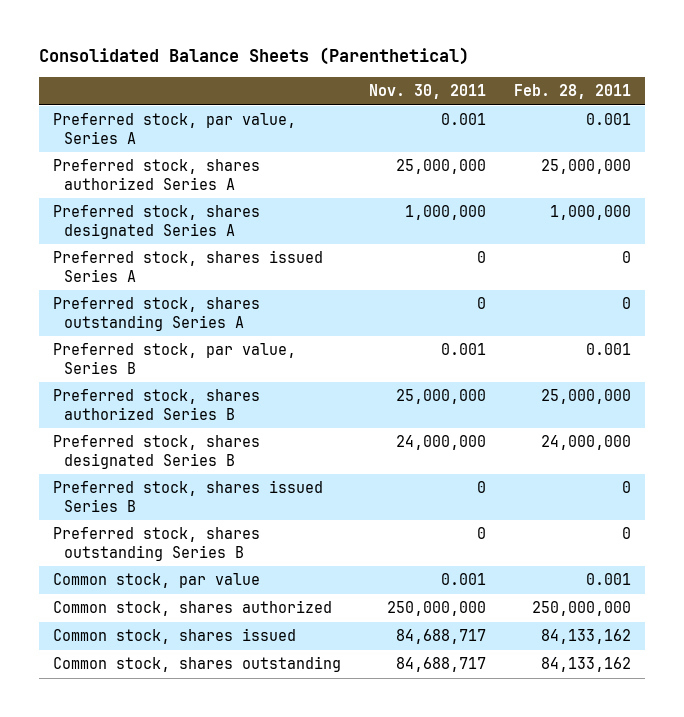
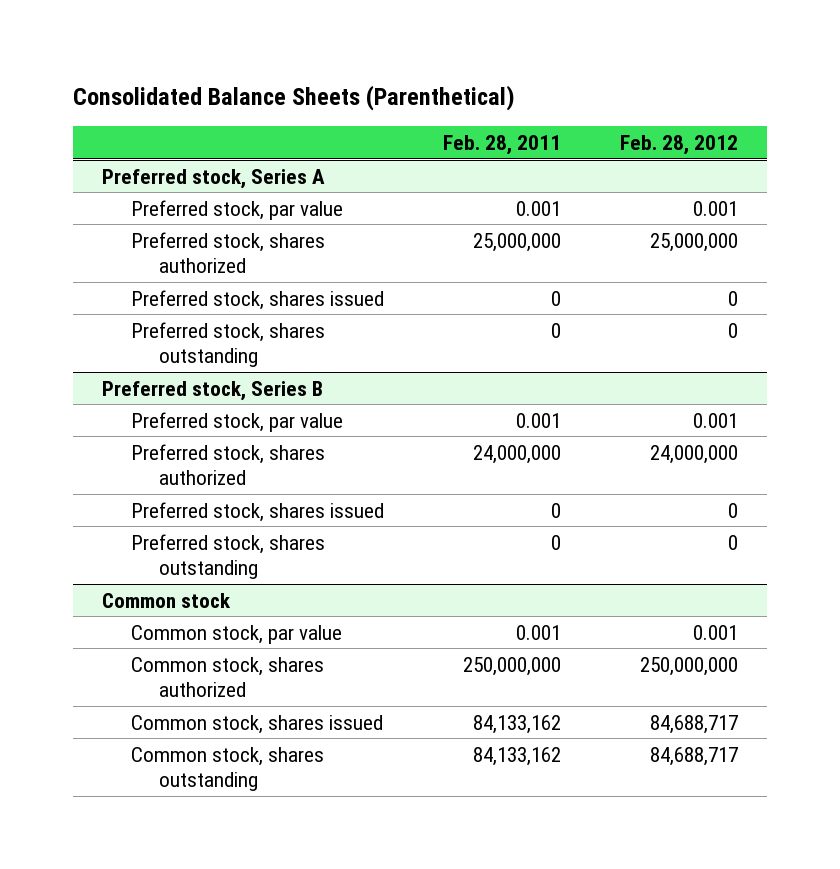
- | Nov. 30, 2011 | Feb. 28, 2011
+ | Feb. 28, 2011 | Feb. 28, 2012
- Preferred stock, par value, Series A | 0.001 | 0.001
- Preferred stock, shares authorized Series A | 25,000,000 | 25,000,000
- Preferred stock, shares designated Series A | 1,000,000 | 1,000,000
- Preferred stock, shares issued Series A | 0 | 0
- Preferred stock, shares outstanding Series A | 0 | 0
- Preferred stock, par value, Series B | 0.001 | 0.001
- Preferred stock, shares authorized Series B | 25,000,000 | 25,000,000
- Preferred stock, shares designated Series B | 24,000,000 | 24,000,000
- Preferred stock, shares issued Series B | 0 | 0
- Preferred stock, shares outstanding Series B | 0 | 0
+ Preferred stock, Series A
+ Preferred stock, par value | 0.001 | 0.001
+ Preferred stock, shares authorized | 25,000,000 | 25,000,000
+ Preferred stock, shares issued | 0 | 0
+ Preferred stock, shares outstanding | 0 | 0
+ Preferred stock, Series B
+ Preferred stock, par value | 0.001 | 0.001
+ Preferred stock, shares authorized | 24,000,000 | 24,000,000
+ Preferred stock, shares issued | 0 | 0
+ Preferred stock, shares outstanding | 0 | 0
+ Common stock

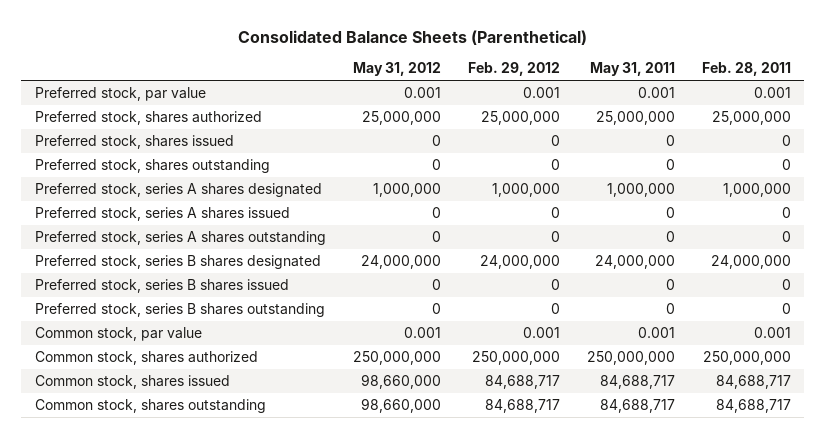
- | Feb. 28, 2011 | Feb. 28, 2012
+ | May 31, 2012 | Feb. 29, 2012 | May 31, 2011 | Feb. 28, 2011
- Preferred stock, Series A
- Preferred stock, Series B
- Preferred stock, par value | 0.001 | 0.001
- Preferred stock, shares authorized | 24,000,000 | 24,000,000
- Preferred stock, shares issued | 0 | 0
- Preferred stock, shares outstanding | 0 | 0
- Common stock
+ Preferred stock, series A shares designated | 1,000,000 | 1,000,000 | 1,000,000 | 1,000,000
+ Preferred stock, series A shares issued | 0 | 0 | 0 | 0
+ Preferred stock, series A shares outstanding | 0 | 0 | 0 | 0
+ Preferred stock, series B shares designated | 24,000,000 | 24,000,000 | 24,000,000 | 24,000,000
+ Preferred stock, series B shares issued | 0 | 0 | 0 | 0
+ Preferred stock, series B shares outstanding | 0 | 0 | 0 | 0
- Common stock, shares issued | 84,133,162 | 84,688,717
- Common stock, shares outstanding | 84,133,162 | 84,688,717
+ Common stock, shares issued | 98,660,000 | 84,688,717 | 84,688,717 | 84,688,717
+ Common stock, shares outstanding | 98,660,000 | 84,688,717 | 84,688,717 | 84,688,717

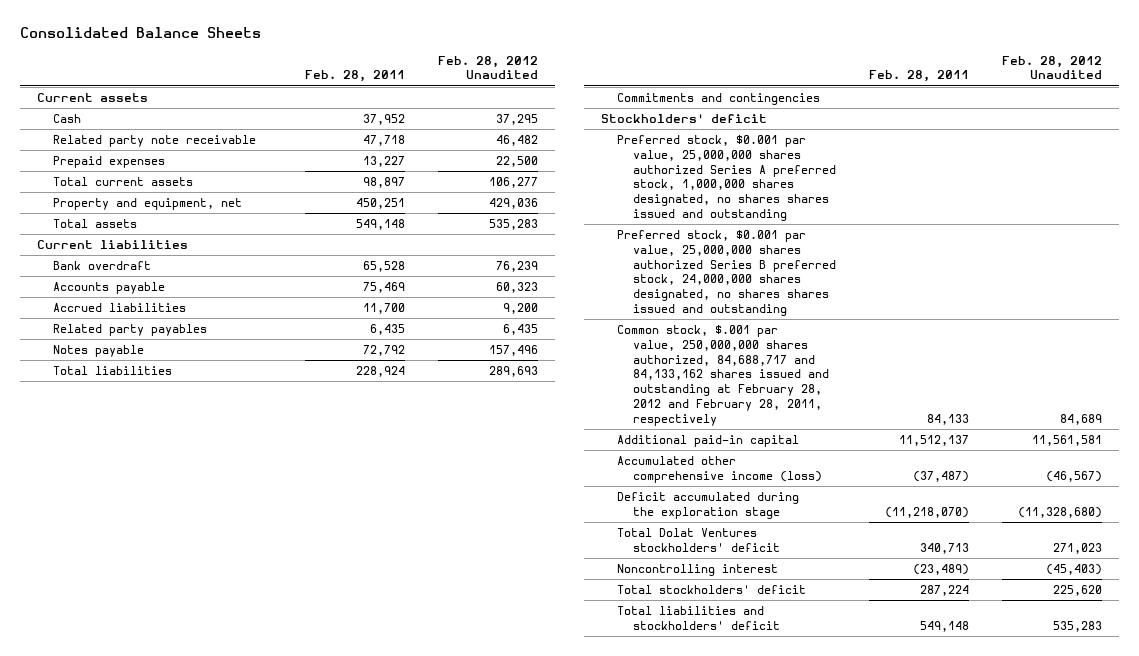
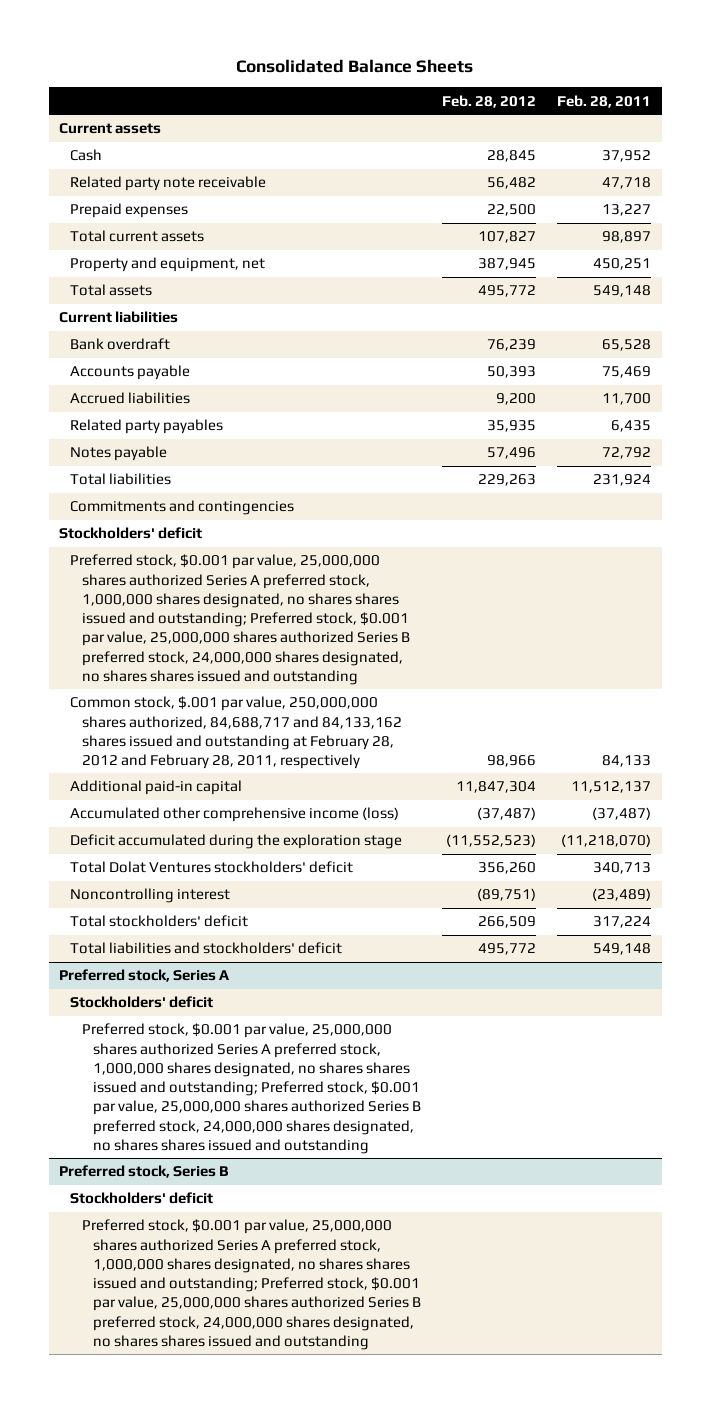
- | Feb. 28, 2011 | Feb. 28, 2012 Unaudited
+ | Feb. 28, 2012 | Feb. 28, 2011
- Total liabilities | 228,924 | 289,693
+ Total liabilities | 229,263 | 231,924
- Preferred stock, $0.001 par value, 25,000,000 shares authorized Series A preferred stock, 1,000,000 shares designated, no shares shares issued and outstanding
- Preferred stock, $0.001 par value, 25,000,000 shares authorized Series B preferred stock, 24,000,000 shares designated, no shares shares issued and outstanding
+ Preferred stock, $0.001 par value, 25,000,000 shares authorized Series A preferred stock, 1,000,000 shares designated, no shares shares issued and outstanding; Preferred stock, $0.001 par value, 25,000,000 shares authorized Series B preferred stock, 24,000,000 shares designated, no shares shares issued and outstanding
- Total stockholders' deficit | 287,224 | 225,620
+ Total stockholders' deficit | 266,509 | 317,224
+ Preferred stock, Series A
+ Stockholders' deficit
+ Preferred stock, $0.001 par value, 25,000,000 shares authorized Series A preferred stock, 1,000,000 shares designated, no shares shares issued and outstanding; Preferred stock, $0.001 par value, 25,000,000 shares authorized Series B preferred stock, 24,000,000 shares designated, no shares shares issued and outstanding
+ Preferred stock, Series B
+ Stockholders' deficit
+ Preferred stock, $0.001 par value, 25,000,000 shares authorized Series A preferred stock, 1,000,000 shares designated, no shares shares issued and outstanding; Preferred stock, $0.001 par value, 25,000,000 shares authorized Series B preferred stock, 24,000,000 shares designated, no shares shares issued and outstanding

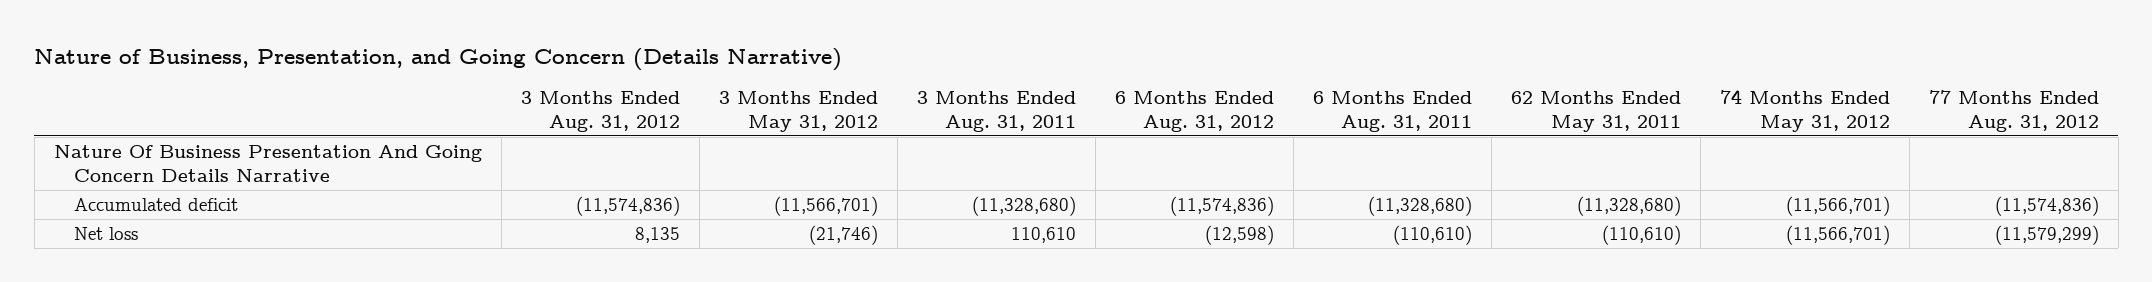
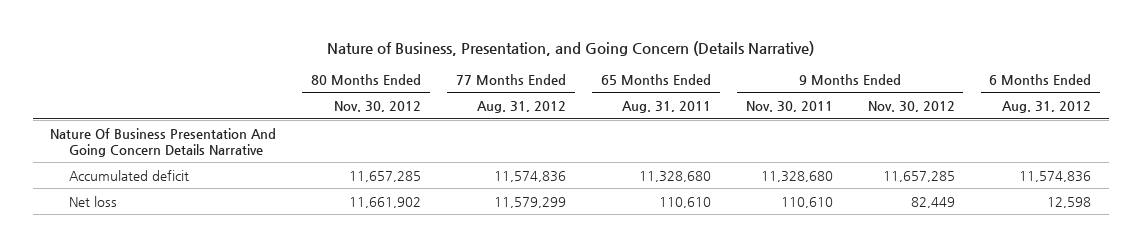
- | 3 Months Ended Aug. 31, 2012 | 3 Months Ended May 31, 2012 | 3 Months Ended Aug. 31, 2011 | 6 Months Ended Aug. 31, 2012 | 6 Months Ended Aug. 31, 2011 | 62 Months Ended May 31, 2011 | 74 Months Ended May 31, 2012 | 77 Months Ended Aug. 31, 2012
+ | 80 Months Ended Nov. 30, 2012 | 77 Months Ended Aug. 31, 2012 | 65 Months Ended Aug. 31, 2011 | 9 Months Ended Nov. 30, 2011 | 9 Months Ended Nov. 30, 2012 | 6 Months Ended Aug. 31, 2012
- Accumulated deficit | (11,574,836) | (11,566,701) | (11,328,680) | (11,574,836) | (11,328,680) | (11,328,680) | (11,566,701) | (11,574,836)
- Net loss | 8,135 | (21,746) | 110,610 | (12,598) | (110,610) | (110,610) | (11,566,701) | (11,579,299)
+ Accumulated deficit | 11,657,285 | 11,574,836 | 11,328,680 | 11,328,680 | 11,657,285 | 11,574,836
+ Net loss | 11,661,902 | 11,579,299 | 110,610 | 110,610 | 82,449 | 12,598

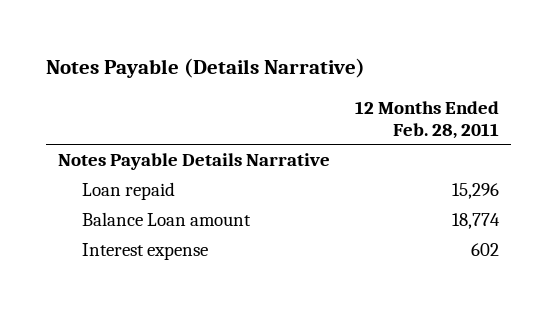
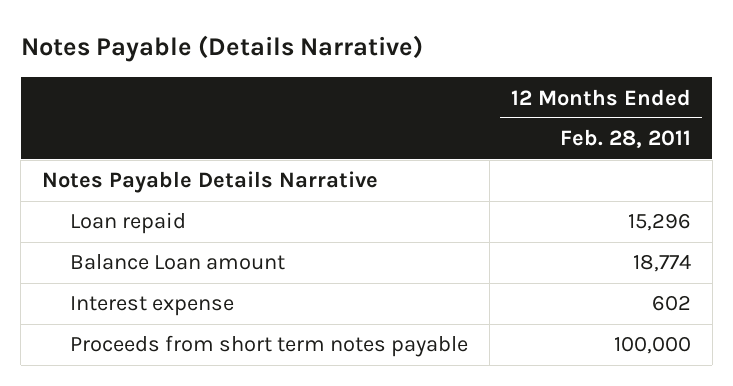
+ Proceeds from short term notes payable | 100,000

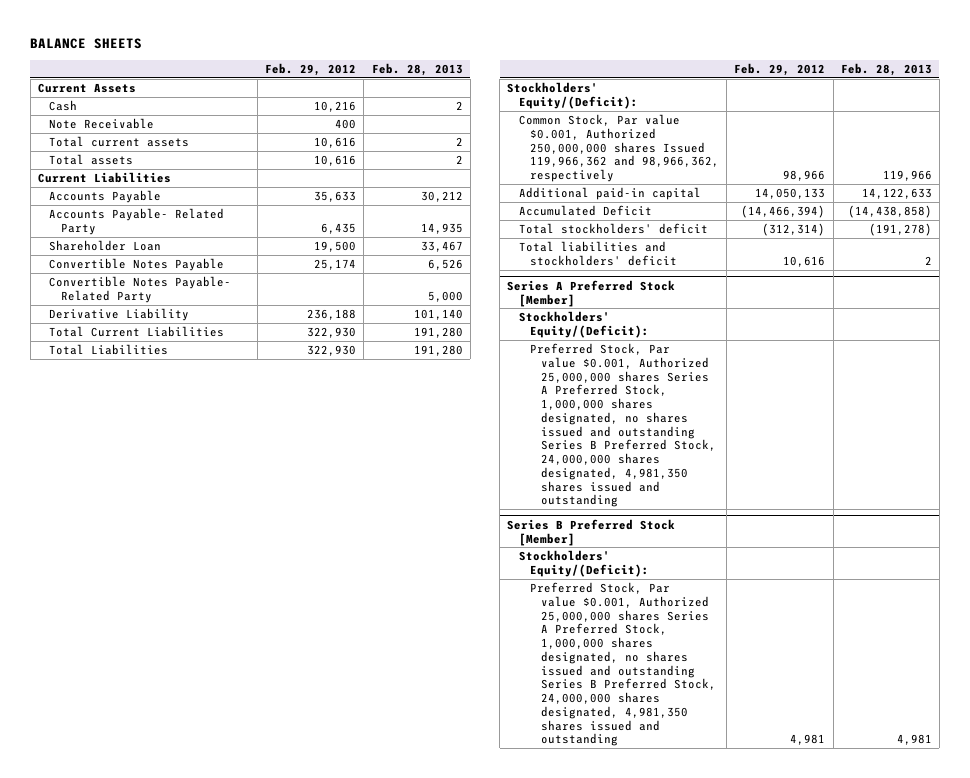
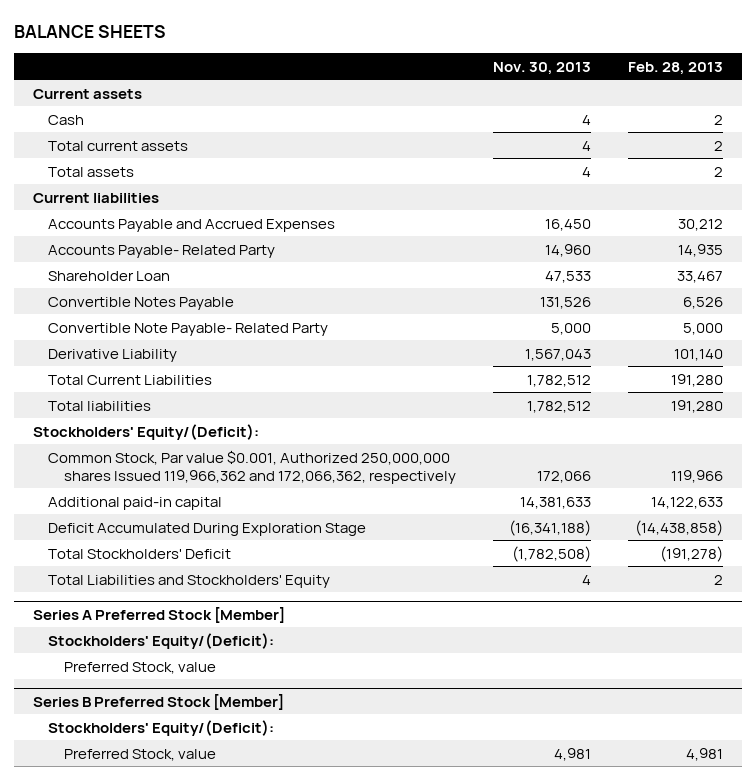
- | Feb. 29, 2012 | Feb. 28, 2013
+ | Nov. 30, 2013 | Feb. 28, 2013
- Current Assets
+ Current assets
- Note Receivable | 400 |
- Current Liabilities
- Accounts Payable | 35,633 | 30,212
+ Current liabilities
+ Accounts Payable and Accrued Expenses | 16,450 | 30,212
- Convertible Notes Payable- Related Party | | 5,000
+ Convertible Note Payable- Related Party | 5,000 | 5,000
- Total Liabilities | 322,930 | 191,280
+ Total liabilities | 1,782,512 | 191,280
- Common Stock, Par value $0.001, Authorized 250,000,000 shares Issued 119,966,362 and 98,966,362, respectively | 98,966 | 119,966
+ Common Stock, Par value $0.001, Authorized 250,000,000 shares Issued 119,966,362 and 172,066,362, respectively | 172,066 | 119,966
- Accumulated Deficit | (14,466,394) | (14,438,858)
- Total stockholders' deficit | (312,314) | (191,278)
- Total liabilities and stockholders' deficit | 10,616 | 2
+ Deficit Accumulated During Exploration Stage | (16,341,188) | (14,438,858)
+ Total Stockholders' Deficit | (1,782,508) | (191,278)
+ Total Liabilities and Stockholders' Equity | 4 | 2
@ Series A Preferred Stock [Member]
- Preferred Stock, Par value $0.001, Authorized 25,000,000 shares Series A Preferred Stock, 1,000,000 shares designated, no shares issued and outstanding Series B Preferred Stock, 24,000,000 shares designated, 4,981,350 shares issued and outstanding
+ Preferred Stock, value
@ Series B Preferred Stock [Member]
- Preferred Stock, Par value $0.001, Authorized 25,000,000 shares Series A Preferred Stock, 1,000,000 shares designated, no shares issued and outstanding Series B Preferred Stock, 24,000,000 shares designated, 4,981,350 shares issued and outstanding | 4,981 | 4,981
+ Preferred Stock, value | 4,981 | 4,981

